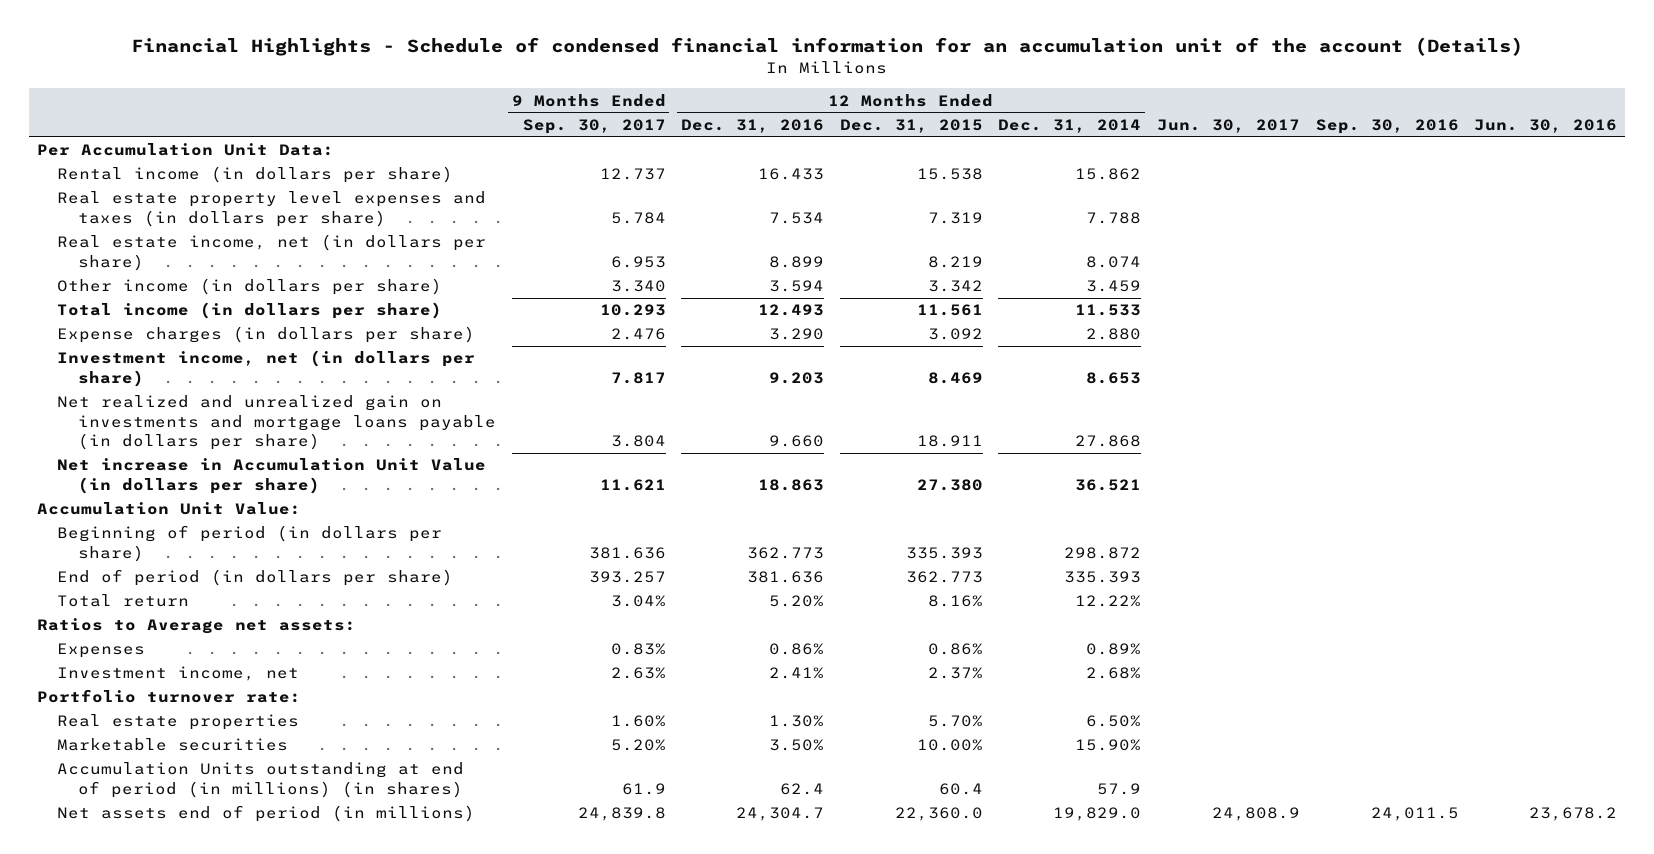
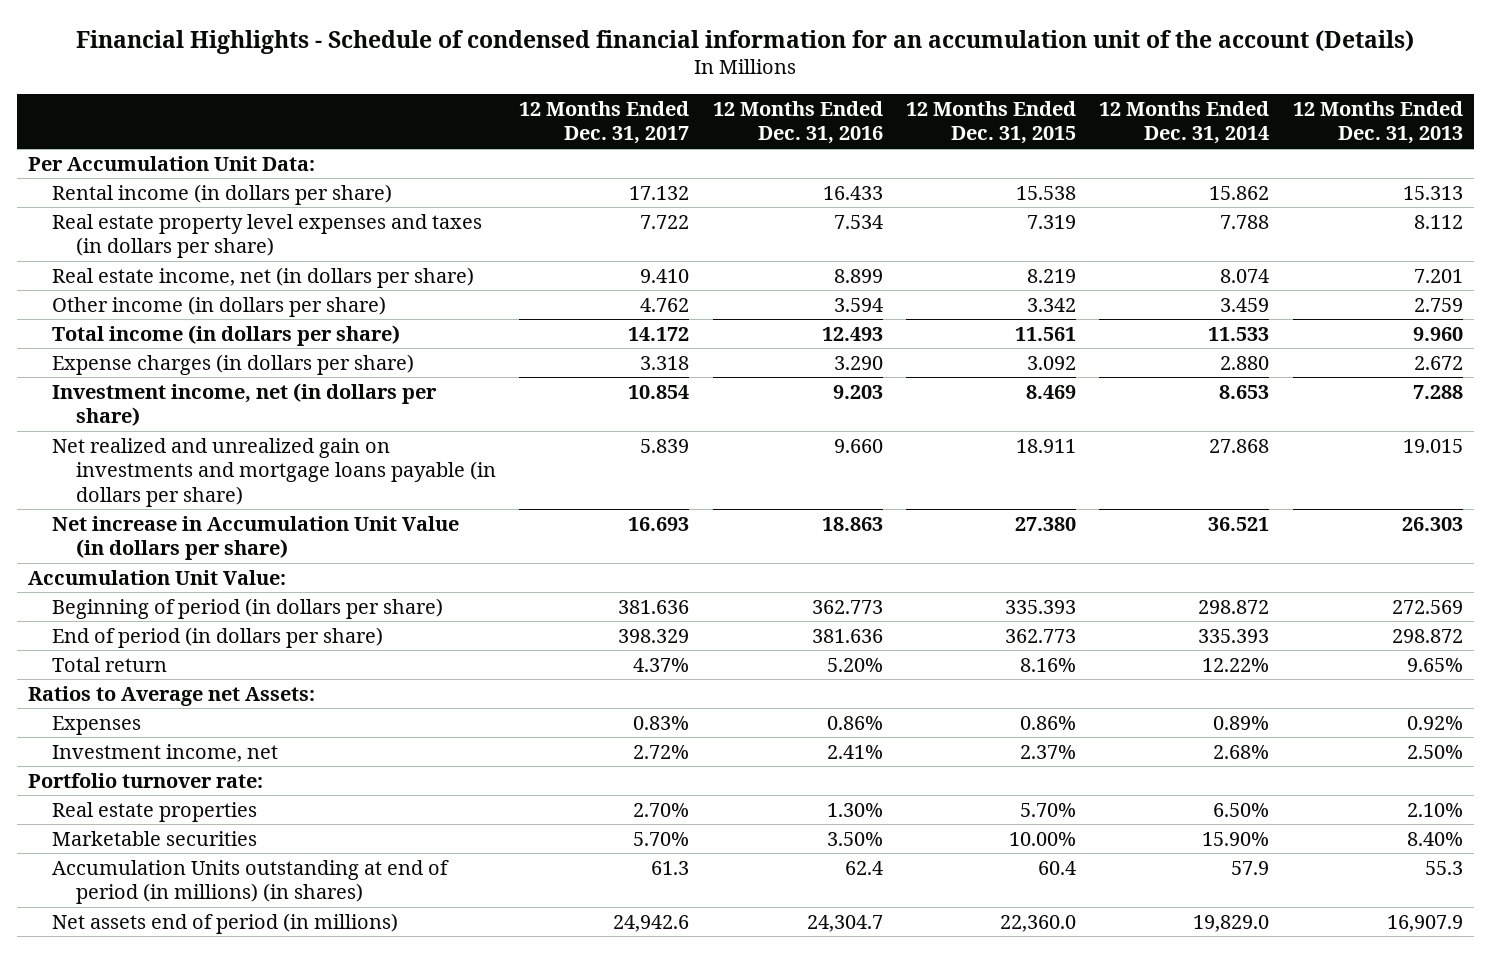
- | 9 Months Ended Sep. 30, 2017 | 12 Months Ended Dec. 31, 2016 | 12 Months Ended Dec. 31, 2015 | 12 Months Ended Dec. 31, 2014 | Jun. 30, 2017 | Sep. 30, 2016 | Jun. 30, 2016
+ | 12 Months Ended Dec. 31, 2017 | 12 Months Ended Dec. 31, 2016 | 12 Months Ended Dec. 31, 2015 | 12 Months Ended Dec. 31, 2014 | 12 Months Ended Dec. 31, 2013
- Ratios to Average net assets:
+ Ratios to Average net Assets:

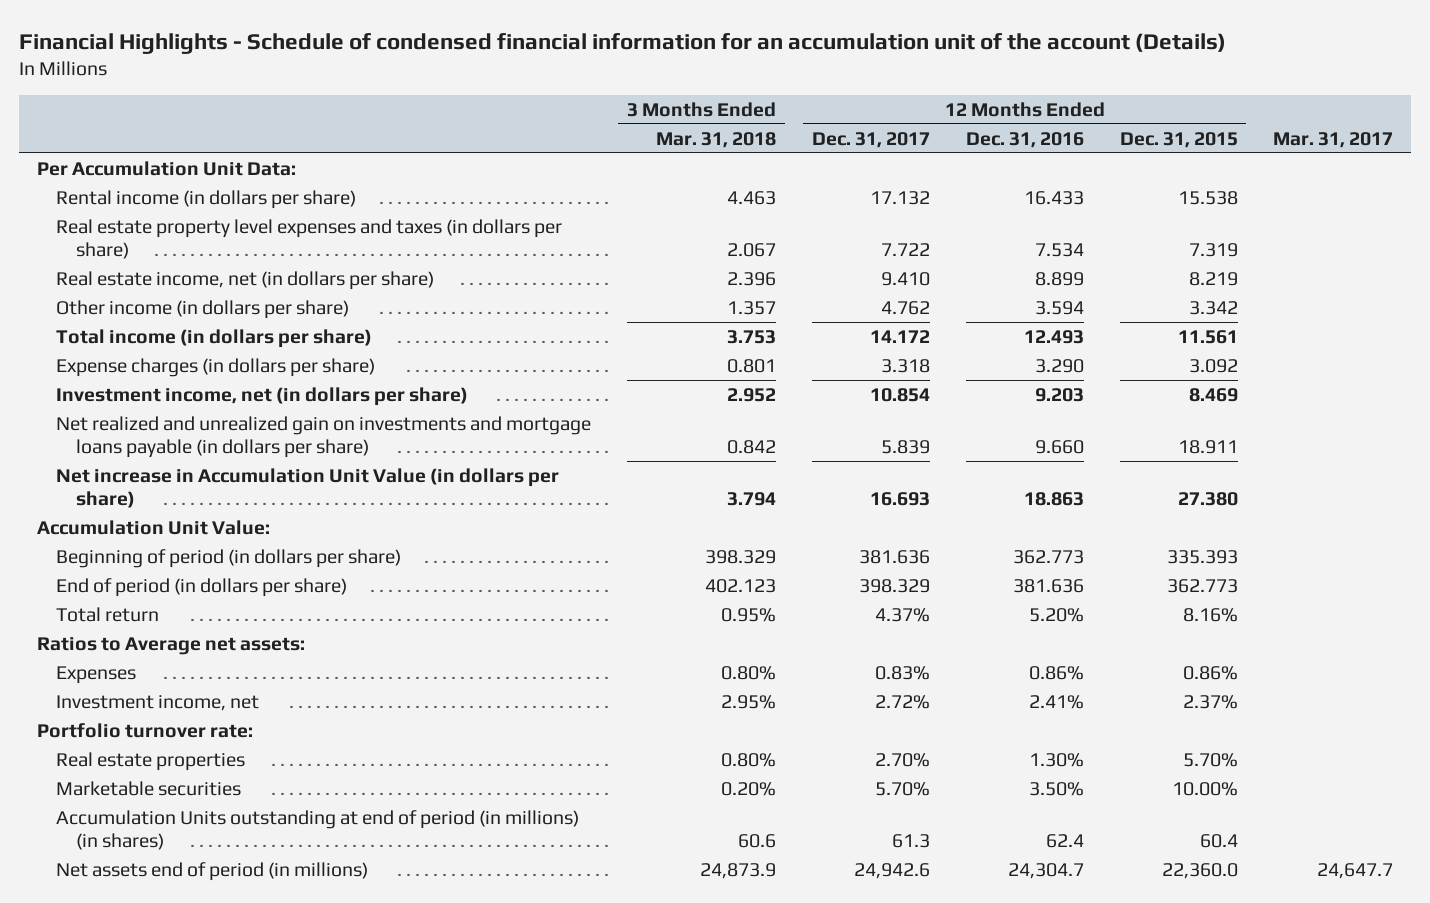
- | 12 Months Ended Dec. 31, 2017 | 12 Months Ended Dec. 31, 2016 | 12 Months Ended Dec. 31, 2015 | 12 Months Ended Dec. 31, 2014 | 12 Months Ended Dec. 31, 2013
+ | 3 Months Ended Mar. 31, 2018 | 12 Months Ended Dec. 31, 2017 | 12 Months Ended Dec. 31, 2016 | 12 Months Ended Dec. 31, 2015 | Mar. 31, 2017
- Ratios to Average net Assets:
+ Ratios to Average net assets:

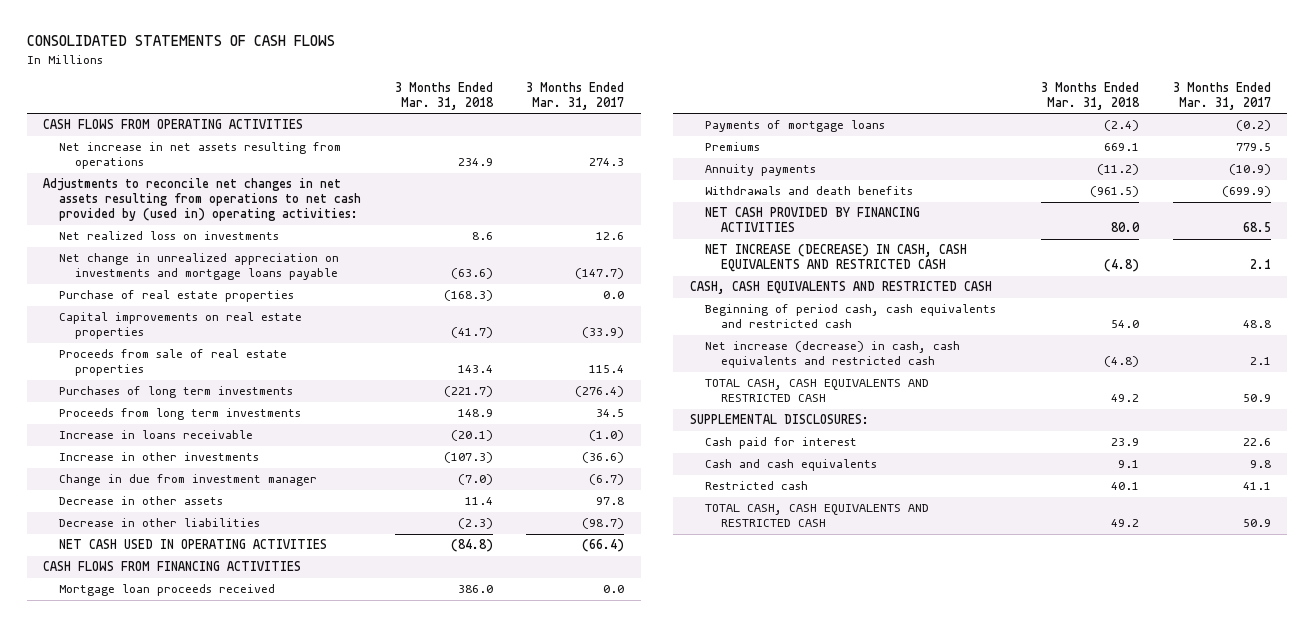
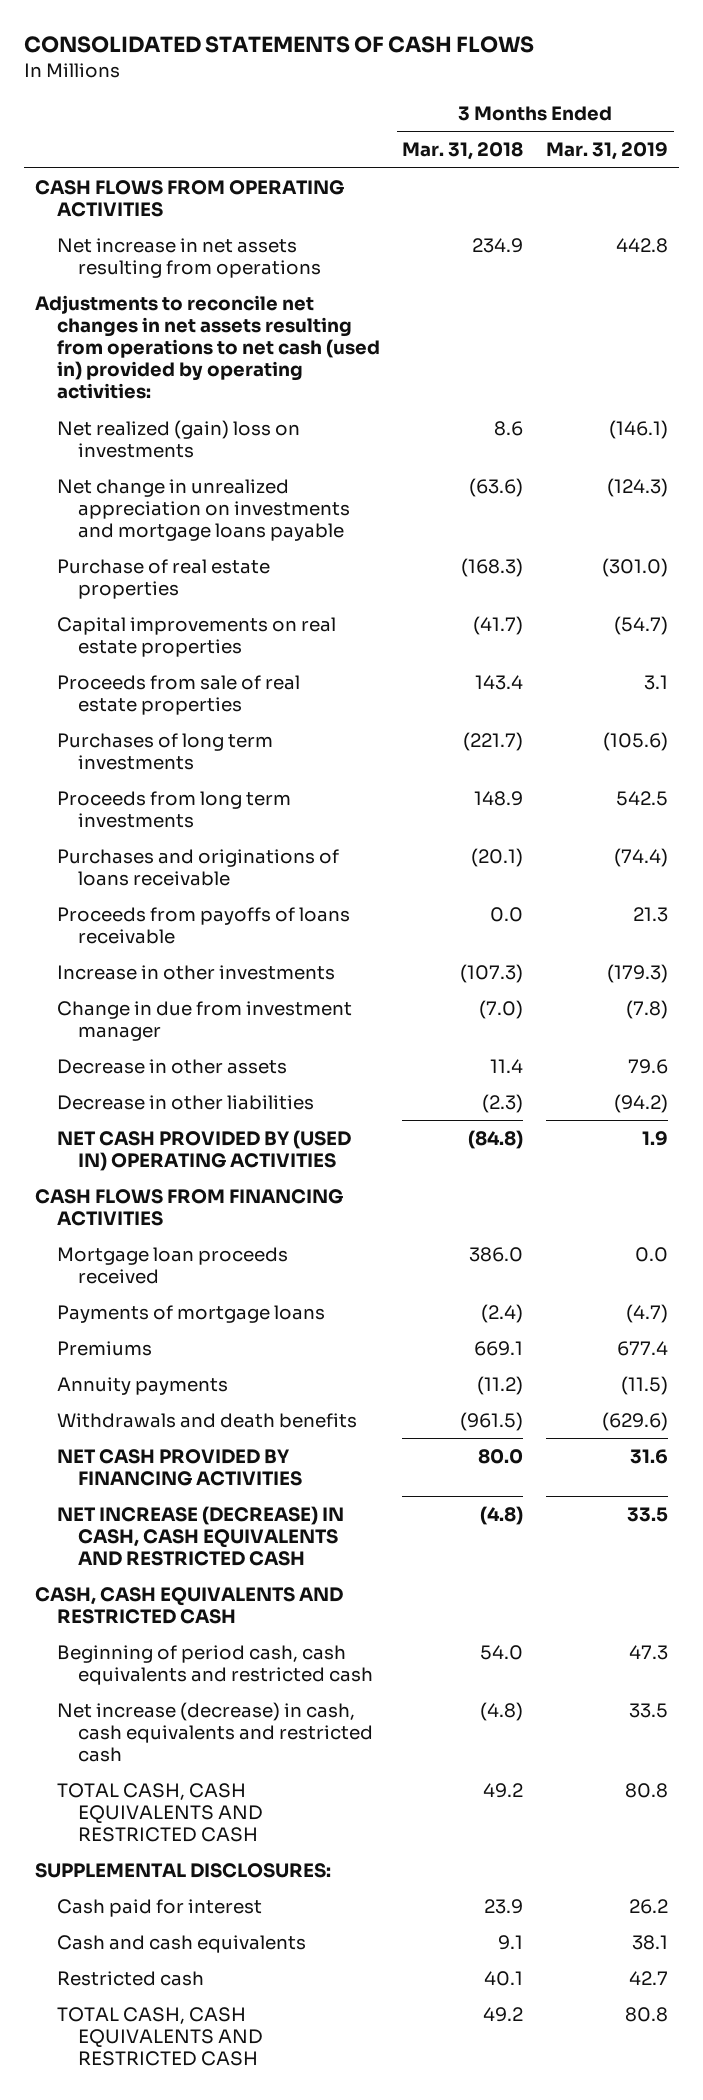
- | 3 Months Ended Mar. 31, 2018 | 3 Months Ended Mar. 31, 2017
+ | 3 Months Ended Mar. 31, 2018 | 3 Months Ended Mar. 31, 2019
- Adjustments to reconcile net changes in net assets resulting from operations to net cash provided by (used in) operating activities:
- Net realized loss on investments | 8.6 | 12.6
+ Adjustments to reconcile net changes in net assets resulting from operations to net cash (used in) provided by operating activities:
+ Net realized (gain) loss on investments | 8.6 | (146.1)
- Increase in loans receivable | (20.1) | (1.0)
+ Purchases and originations of loans receivable | (20.1) | (74.4)
+ Proceeds from payoffs of loans receivable | 0.0 | 21.3
- NET CASH USED IN OPERATING ACTIVITIES | (84.8) | (66.4)
+ NET CASH PROVIDED BY (USED IN) OPERATING ACTIVITIES | (84.8) | 1.9

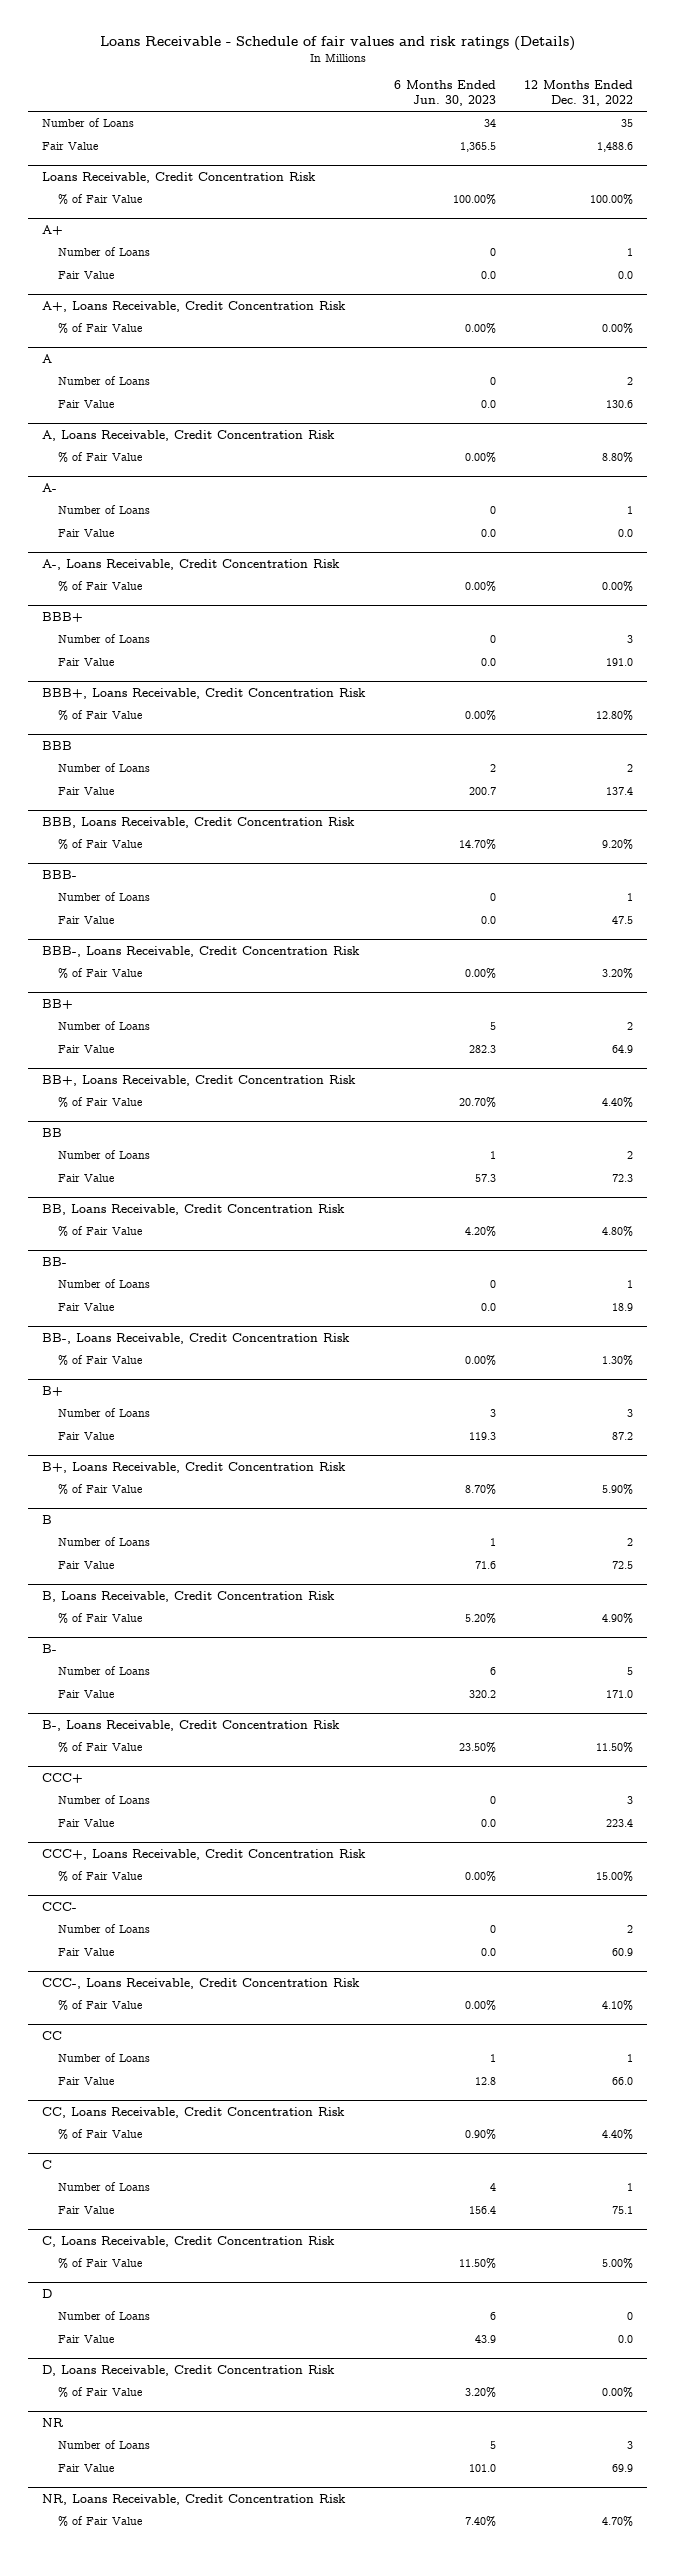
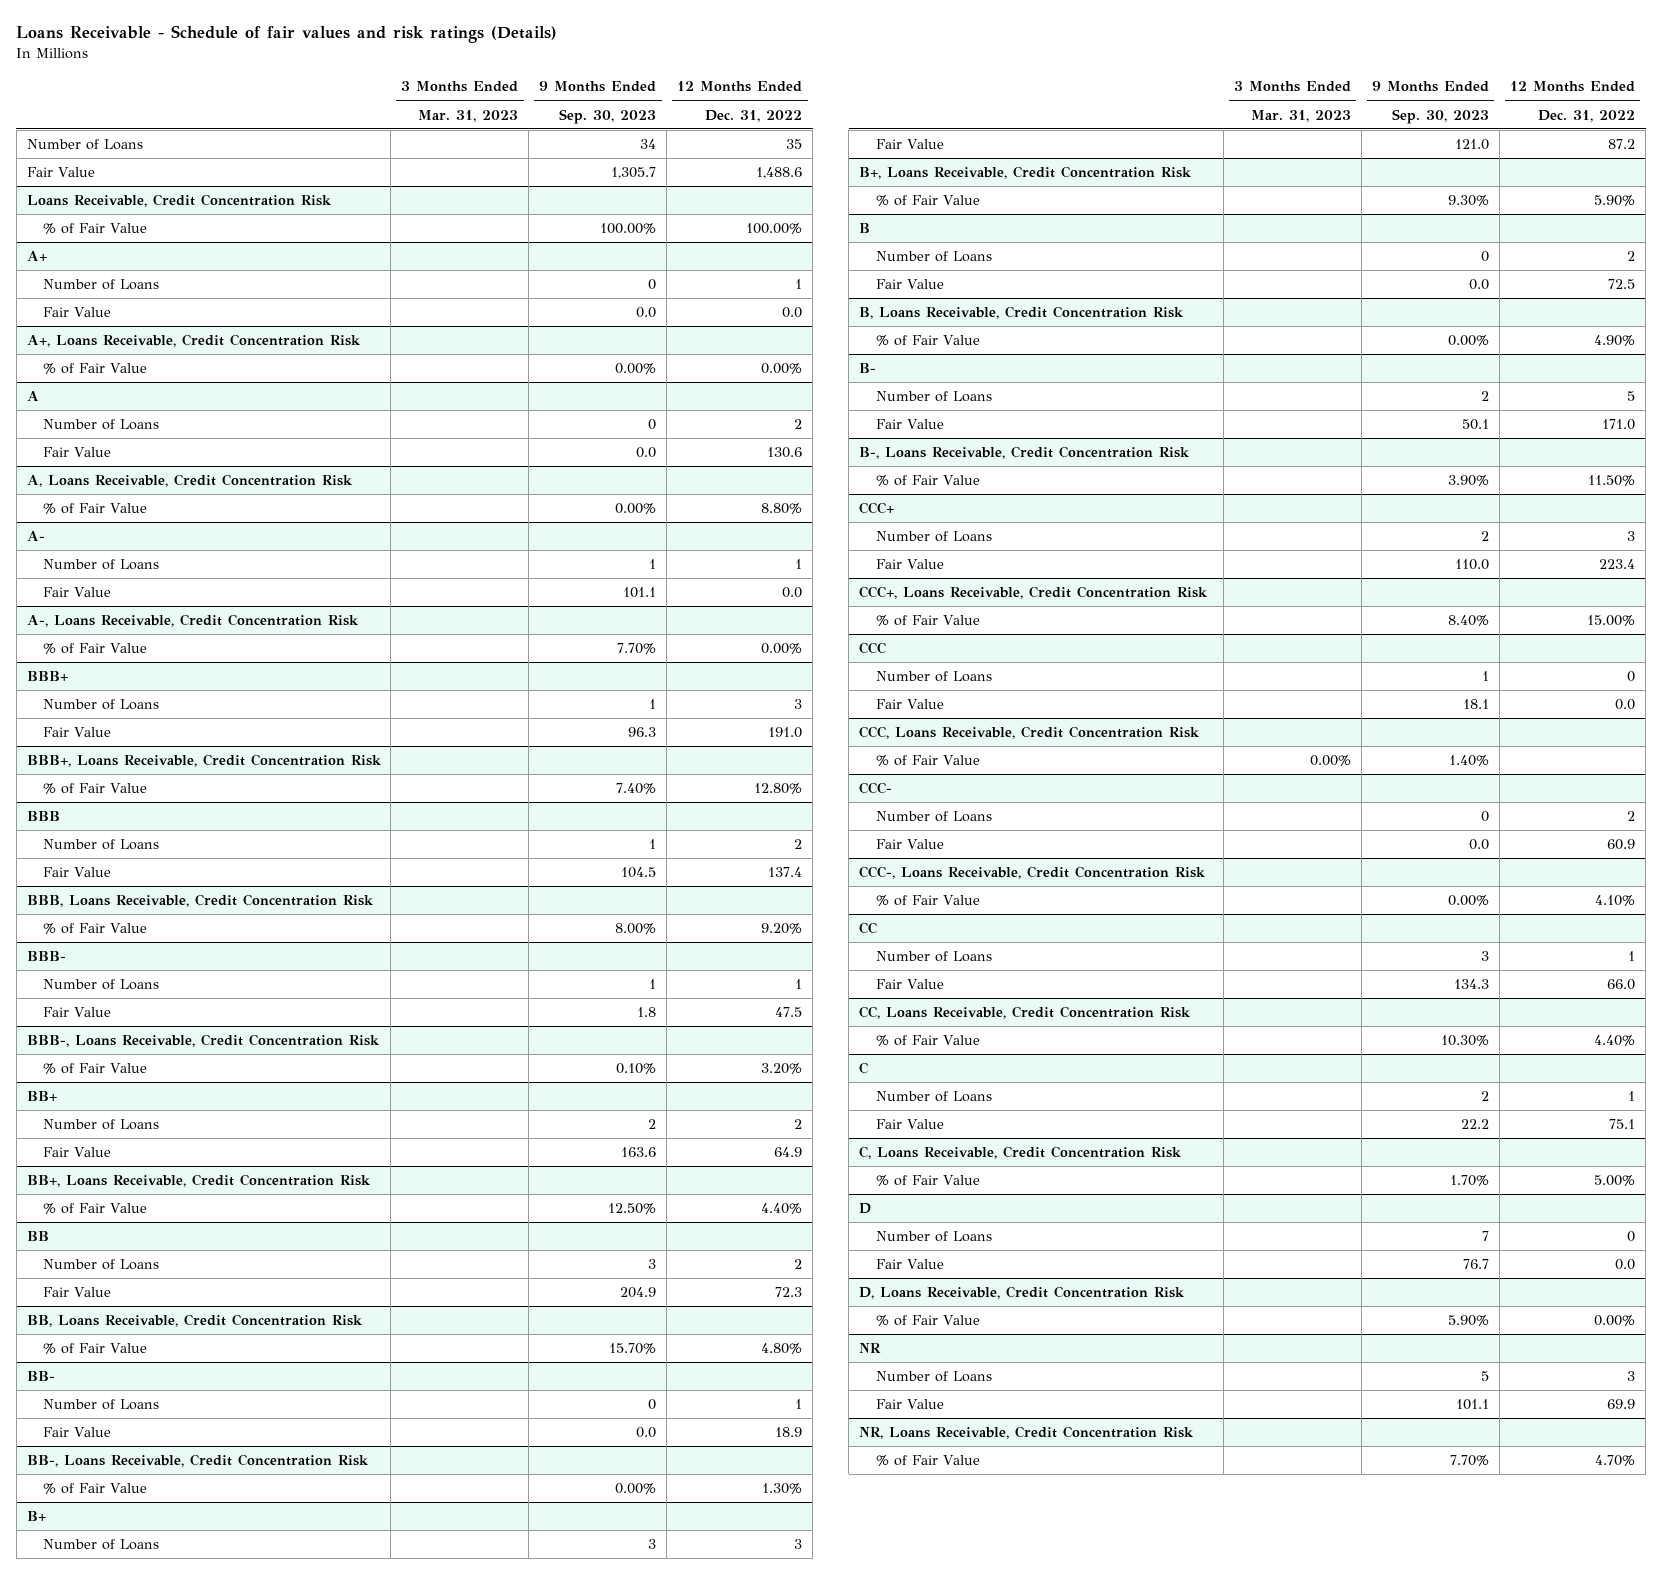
- | 6 Months Ended Jun. 30, 2023 | 12 Months Ended Dec. 31, 2022
+ | 3 Months Ended Mar. 31, 2023 | 9 Months Ended Sep. 30, 2023 | 12 Months Ended Dec. 31, 2022
+ CCC
+ Number of Loans | | 1 | 0
+ Fair Value | | 18.1 | 0.0
+ CCC, Loans Receivable, Credit Concentration Risk
+ % of Fair Value | 0.00% | 1.40% |

